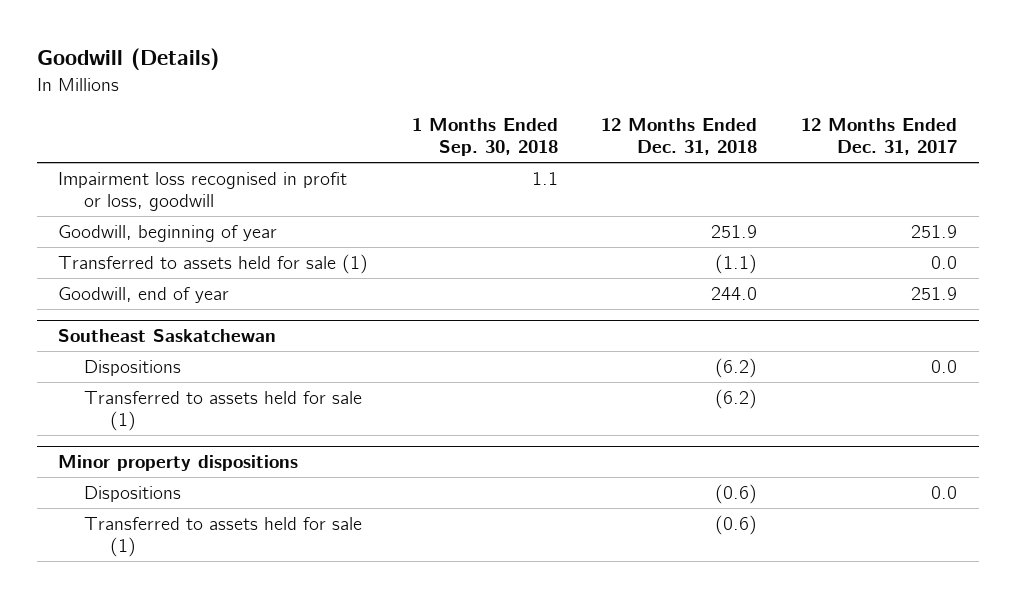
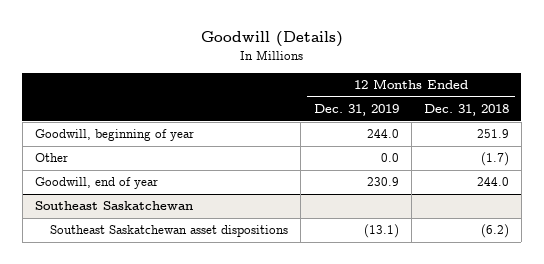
- | 1 Months Ended Sep. 30, 2018 | 12 Months Ended Dec. 31, 2018 | 12 Months Ended Dec. 31, 2017
+ | 12 Months Ended Dec. 31, 2019 | 12 Months Ended Dec. 31, 2018
- Impairment loss recognised in profit or loss, goodwill | 1.1 | |
- Transferred to assets held for sale (1) | | (1.1) | 0.0
+ Other | 0.0 | (1.7)
@ Southeast Saskatchewan
- Dispositions | | (6.2) | 0.0
- Transferred to assets held for sale (1) | | (6.2) |
- Minor property dispositions
- Dispositions | | (0.6) | 0.0
- Transferred to assets held for sale (1) | | (0.6) |
@ Southeast Saskatchewan
+ Southeast Saskatchewan asset dispositions | (13.1) | (6.2)

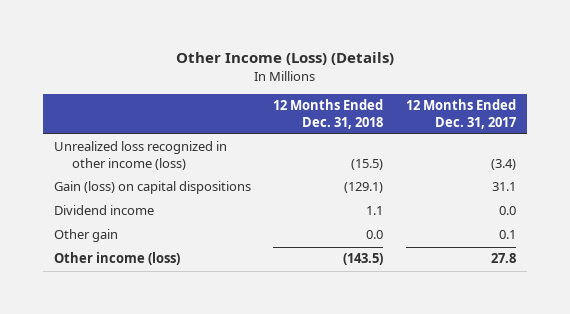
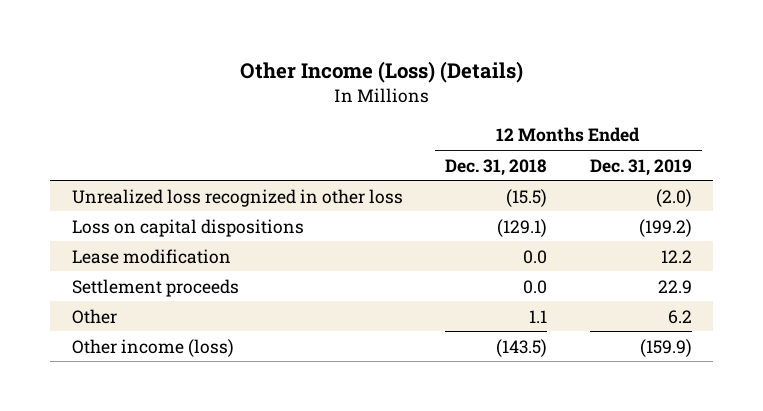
- | 12 Months Ended Dec. 31, 2018 | 12 Months Ended Dec. 31, 2017
+ | 12 Months Ended Dec. 31, 2018 | 12 Months Ended Dec. 31, 2019
- Unrealized loss recognized in other income (loss) | (15.5) | (3.4)
- Gain (loss) on capital dispositions | (129.1) | 31.1
- Dividend income | 1.1 | 0.0
- Other gain | 0.0 | 0.1
+ Unrealized loss recognized in other loss | (15.5) | (2.0)
+ Loss on capital dispositions | (129.1) | (199.2)
+ Lease modification | 0.0 | 12.2
+ Settlement proceeds | 0.0 | 22.9
+ Other | 1.1 | 6.2

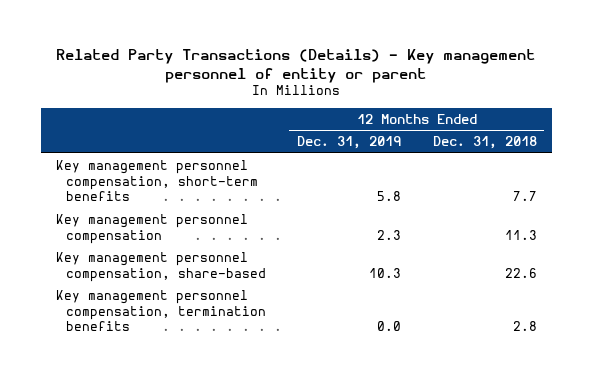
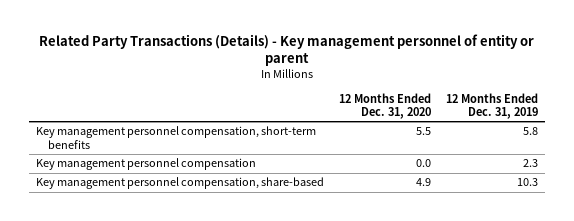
- | 12 Months Ended Dec. 31, 2019 | 12 Months Ended Dec. 31, 2018
+ | 12 Months Ended Dec. 31, 2020 | 12 Months Ended Dec. 31, 2019
- Key management personnel compensation, termination benefits | 0.0 | 2.8

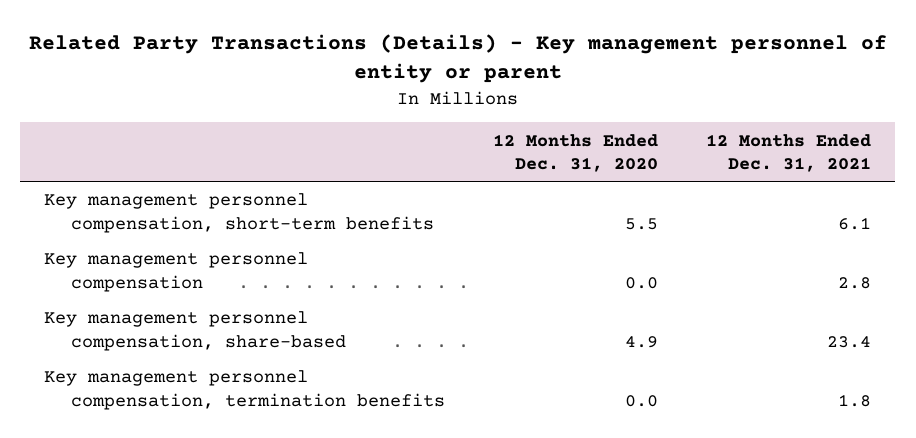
- | 12 Months Ended Dec. 31, 2020 | 12 Months Ended Dec. 31, 2019
+ | 12 Months Ended Dec. 31, 2020 | 12 Months Ended Dec. 31, 2021
+ Key management personnel compensation, termination benefits | 0.0 | 1.8

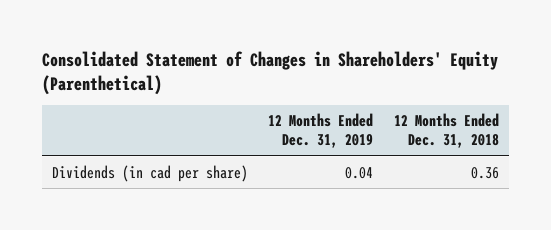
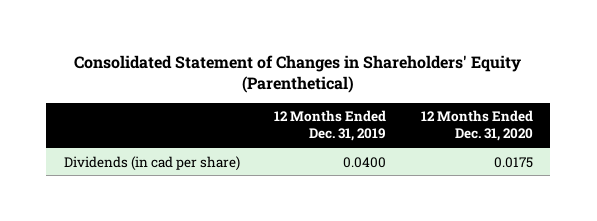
- | 12 Months Ended Dec. 31, 2019 | 12 Months Ended Dec. 31, 2018
+ | 12 Months Ended Dec. 31, 2019 | 12 Months Ended Dec. 31, 2020
- Dividends (in cad per share) | 0.04 | 0.36
+ Dividends (in cad per share) | 0.0400 | 0.0175

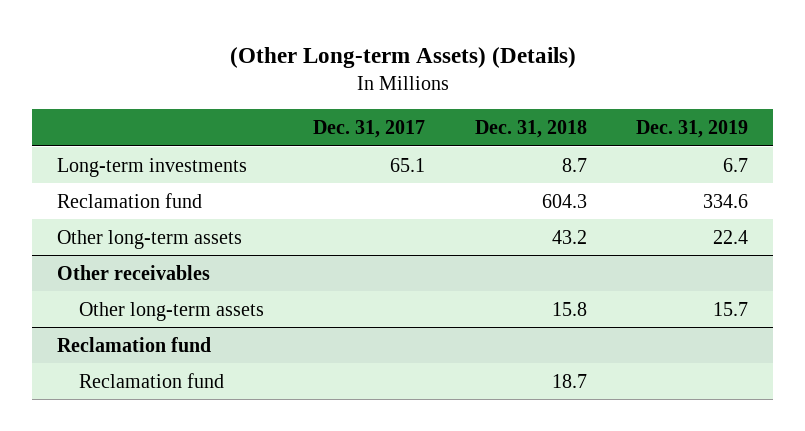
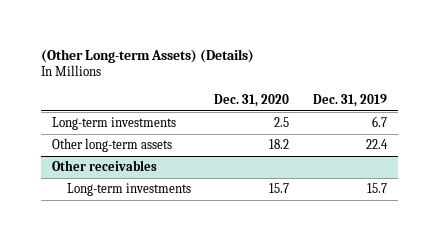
- | Dec. 31, 2017 | Dec. 31, 2018 | Dec. 31, 2019
+ | Dec. 31, 2020 | Dec. 31, 2019
- Reclamation fund | | 604.3 | 334.6
@ Other receivables
- Other long-term assets | | 15.8 | 15.7
- Reclamation fund
- Reclamation fund | | 18.7 |
@ Other receivables
+ Long-term investments | 15.7 | 15.7

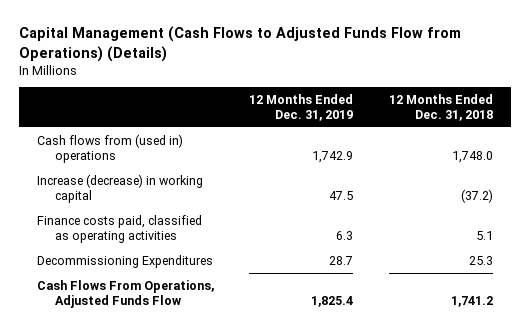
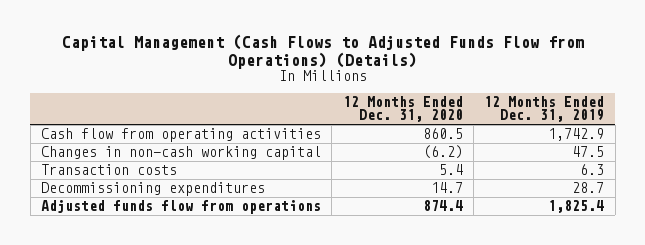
- | 12 Months Ended Dec. 31, 2019 | 12 Months Ended Dec. 31, 2018
+ | 12 Months Ended Dec. 31, 2020 | 12 Months Ended Dec. 31, 2019
- Cash flows from (used in) operations | 1,742.9 | 1,748.0
- Increase (decrease) in working capital | 47.5 | (37.2)
- Finance costs paid, classified as operating activities | 6.3 | 5.1
- Decommissioning Expenditures | 28.7 | 25.3
- Cash Flows From Operations, Adjusted Funds Flow | 1,825.4 | 1,741.2
+ Cash flow from operating activities | 860.5 | 1,742.9
+ Changes in non-cash working capital | (6.2) | 47.5
+ Transaction costs | 5.4 | 6.3
+ Decommissioning expenditures | 14.7 | 28.7
+ Adjusted funds flow from operations | 874.4 | 1,825.4

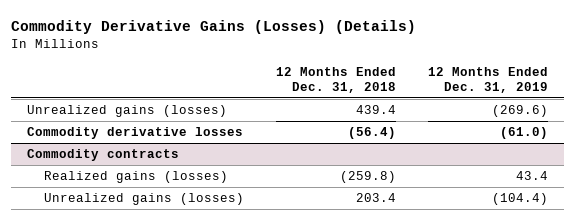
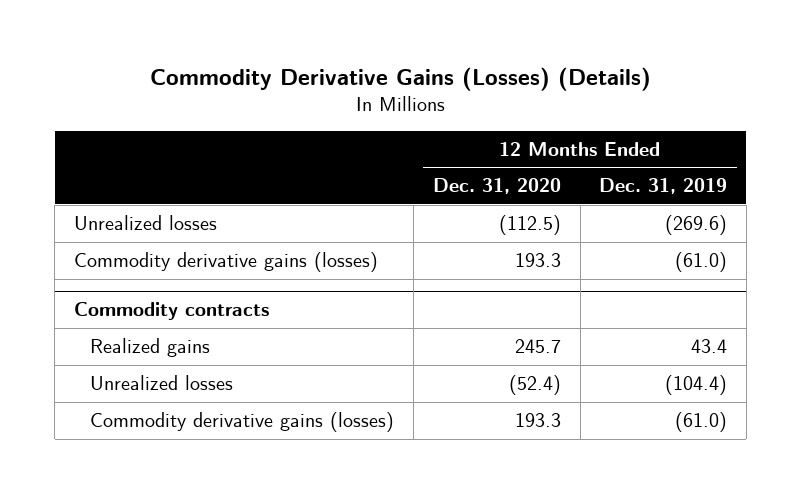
- | 12 Months Ended Dec. 31, 2018 | 12 Months Ended Dec. 31, 2019
+ | 12 Months Ended Dec. 31, 2020 | 12 Months Ended Dec. 31, 2019
- Unrealized gains (losses) | 439.4 | (269.6)
- Commodity derivative losses | (56.4) | (61.0)
+ Unrealized losses | (112.5) | (269.6)
+ Commodity derivative gains (losses) | 193.3 | (61.0)
@ Commodity contracts
- Realized gains (losses) | (259.8) | 43.4
- Unrealized gains (losses) | 203.4 | (104.4)
+ Realized gains | 245.7 | 43.4
+ Unrealized losses | (52.4) | (104.4)
+ Commodity derivative gains (losses) | 193.3 | (61.0)

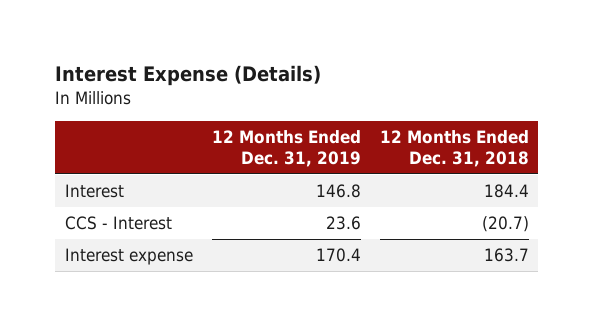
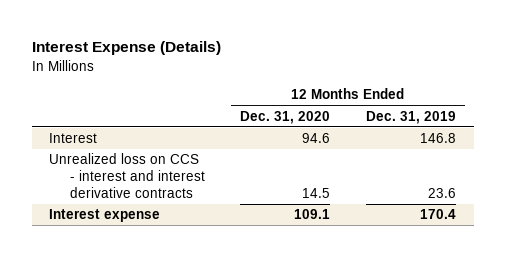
- | 12 Months Ended Dec. 31, 2019 | 12 Months Ended Dec. 31, 2018
+ | 12 Months Ended Dec. 31, 2020 | 12 Months Ended Dec. 31, 2019
- CCS - Interest | 23.6 | (20.7)
+ Unrealized loss on CCS - interest and interest derivative contracts | 14.5 | 23.6

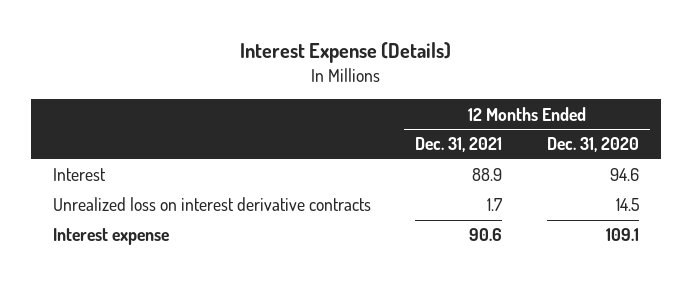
- | 12 Months Ended Dec. 31, 2020 | 12 Months Ended Dec. 31, 2019
+ | 12 Months Ended Dec. 31, 2021 | 12 Months Ended Dec. 31, 2020
- Unrealized loss on CCS - interest and interest derivative contracts | 14.5 | 23.6
+ Unrealized loss on interest derivative contracts | 1.7 | 14.5

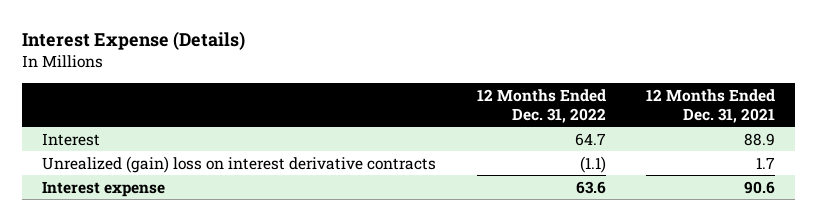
- | 12 Months Ended Dec. 31, 2021 | 12 Months Ended Dec. 31, 2020
+ | 12 Months Ended Dec. 31, 2022 | 12 Months Ended Dec. 31, 2021
- Unrealized loss on interest derivative contracts | 1.7 | 14.5
+ Unrealized (gain) loss on interest derivative contracts | (1.1) | 1.7

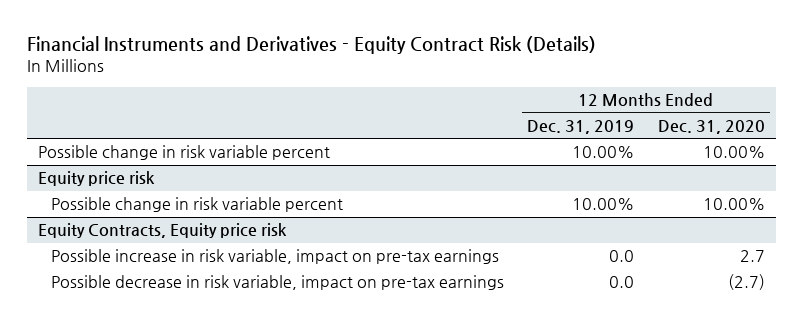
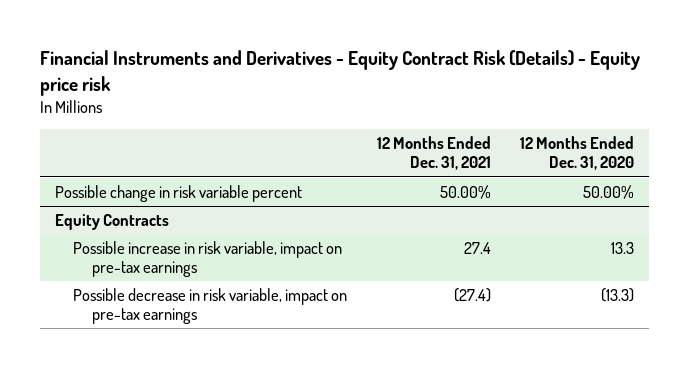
- Financial Instruments and Derivatives - Equity Contract Risk (Details)
+ Financial Instruments and Derivatives - Equity Contract Risk (Details) - Equity price risk
- | 12 Months Ended Dec. 31, 2019 | 12 Months Ended Dec. 31, 2020
+ | 12 Months Ended Dec. 31, 2021 | 12 Months Ended Dec. 31, 2020
- Possible change in risk variable percent | 10.00% | 10.00%
- Equity price risk
- Possible change in risk variable percent | 10.00% | 10.00%
- Equity Contracts, Equity price risk
- Possible increase in risk variable, impact on pre-tax earnings | 0.0 | 2.7
- Possible decrease in risk variable, impact on pre-tax earnings | 0.0 | (2.7)
+ Possible change in risk variable percent | 50.00% | 50.00%
+ Equity Contracts
+ Possible increase in risk variable, impact on pre-tax earnings | 27.4 | 13.3
+ Possible decrease in risk variable, impact on pre-tax earnings | (27.4) | (13.3)

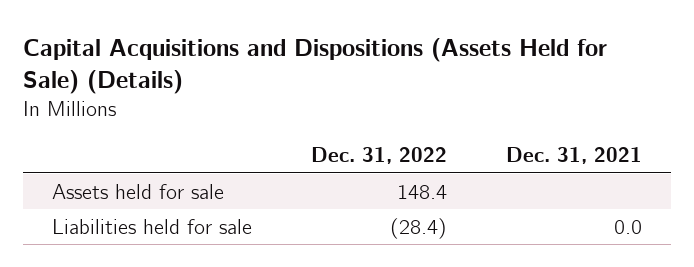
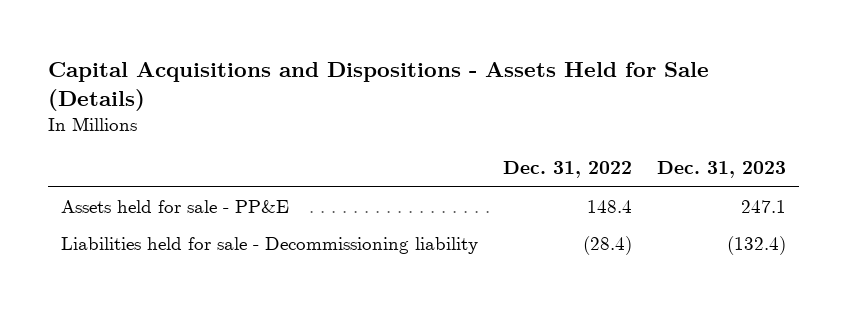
- Capital Acquisitions and Dispositions (Assets Held for Sale) (Details)
+ Capital Acquisitions and Dispositions - Assets Held for Sale (Details)
- | Dec. 31, 2022 | Dec. 31, 2021
+ | Dec. 31, 2022 | Dec. 31, 2023
- Assets held for sale | 148.4 |
- Liabilities held for sale | (28.4) | 0.0
+ Assets held for sale - PP&E | 148.4 | 247.1
+ Liabilities held for sale - Decommissioning liability | (28.4) | (132.4)

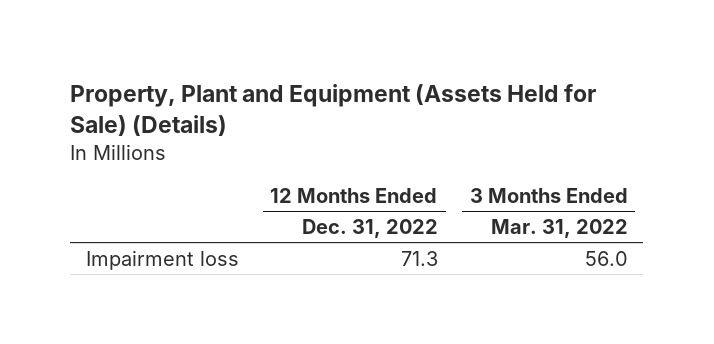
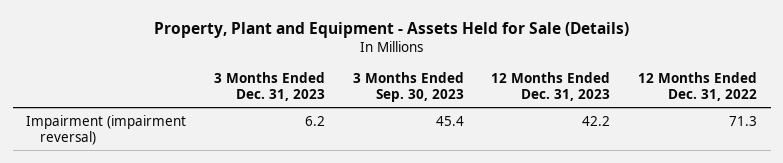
- Property, Plant and Equipment (Assets Held for Sale) (Details)
+ Property, Plant and Equipment - Assets Held for Sale (Details)
- | 12 Months Ended Dec. 31, 2022 | 3 Months Ended Mar. 31, 2022
+ | 3 Months Ended Dec. 31, 2023 | 3 Months Ended Sep. 30, 2023 | 12 Months Ended Dec. 31, 2023 | 12 Months Ended Dec. 31, 2022
- Impairment loss | 71.3 | 56.0
+ Impairment (impairment reversal) | 6.2 | 45.4 | 42.2 | 71.3

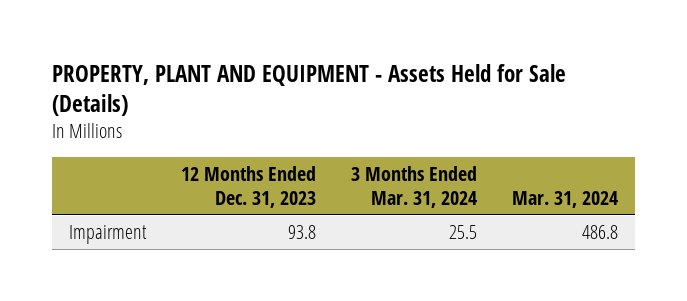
- Property, Plant and Equipment - Assets Held for Sale (Details)
+ PROPERTY, PLANT AND EQUIPMENT - Assets Held for Sale (Details)
- | 3 Months Ended Dec. 31, 2023 | 3 Months Ended Sep. 30, 2023 | 12 Months Ended Dec. 31, 2023 | 12 Months Ended Dec. 31, 2022
+ | 12 Months Ended Dec. 31, 2023 | 3 Months Ended Mar. 31, 2024 | Mar. 31, 2024
- Impairment (impairment reversal) | 6.2 | 45.4 | 42.2 | 71.3
+ Impairment | 93.8 | 25.5 | 486.8

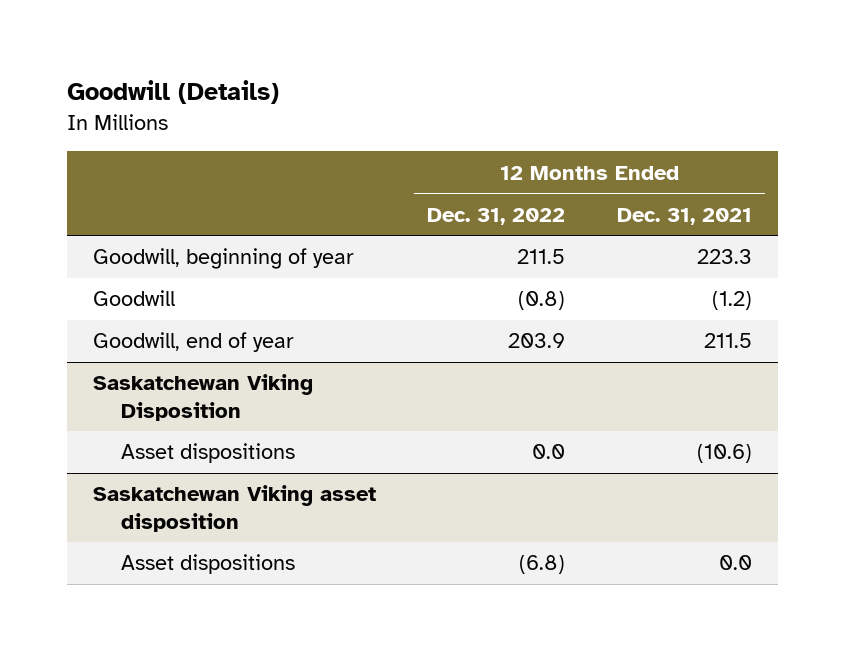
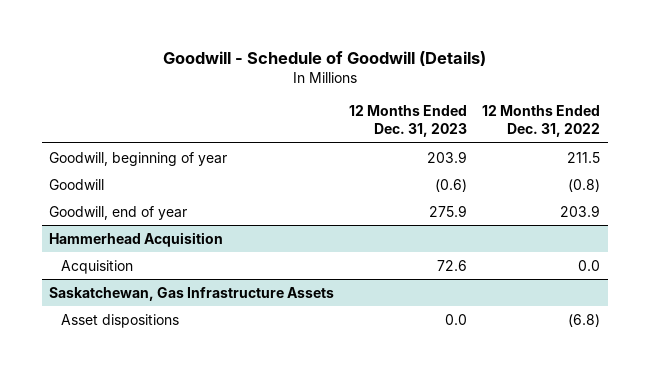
- Goodwill (Details)
+ Goodwill - Schedule of Goodwill (Details)
- | 12 Months Ended Dec. 31, 2022 | 12 Months Ended Dec. 31, 2021
+ | 12 Months Ended Dec. 31, 2023 | 12 Months Ended Dec. 31, 2022
- Saskatchewan Viking Disposition
- Asset dispositions | 0.0 | (10.6)
- Saskatchewan Viking asset disposition
+ Hammerhead Acquisition
+ Acquisition | 72.6 | 0.0
+ Saskatchewan, Gas Infrastructure Assets

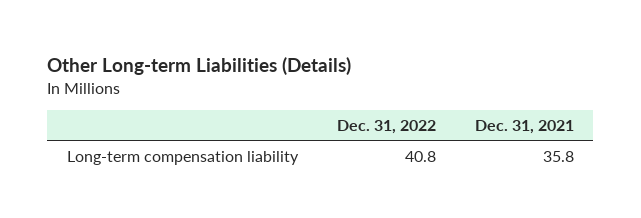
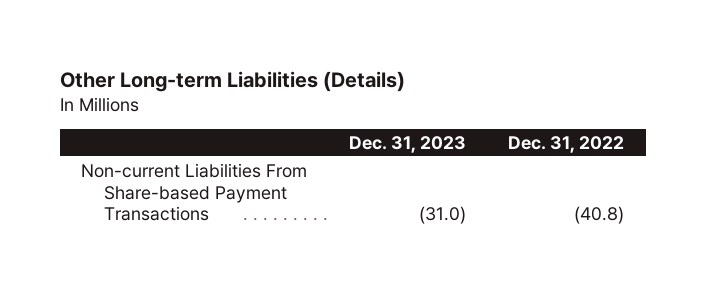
- | Dec. 31, 2022 | Dec. 31, 2021
+ | Dec. 31, 2023 | Dec. 31, 2022
- Long-term compensation liability | 40.8 | 35.8
+ Non-current Liabilities From Share-based Payment Transactions | (31.0) | (40.8)

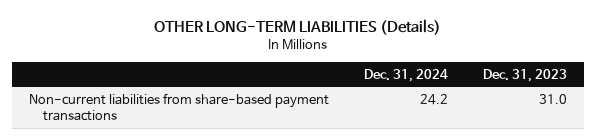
- Other Long-term Liabilities (Details)
+ OTHER LONG-TERM LIABILITIES (Details)
- | Dec. 31, 2023 | Dec. 31, 2022
+ | Dec. 31, 2024 | Dec. 31, 2023
- Non-current Liabilities From Share-based Payment Transactions | (31.0) | (40.8)
+ Non-current liabilities from share-based payment transactions | 24.2 | 31.0

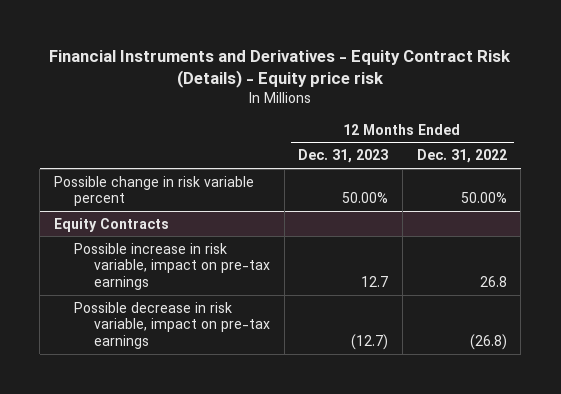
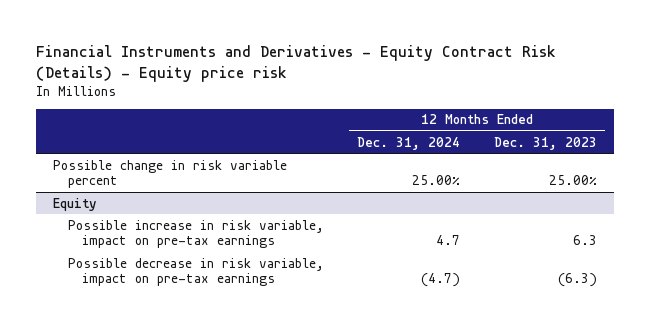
- | 12 Months Ended Dec. 31, 2023 | 12 Months Ended Dec. 31, 2022
+ | 12 Months Ended Dec. 31, 2024 | 12 Months Ended Dec. 31, 2023
- Possible change in risk variable percent | 50.00% | 50.00%
- Equity Contracts
- Possible increase in risk variable, impact on pre-tax earnings | 12.7 | 26.8
- Possible decrease in risk variable, impact on pre-tax earnings | (12.7) | (26.8)
+ Possible change in risk variable percent | 25.00% | 25.00%
+ Equity
+ Possible increase in risk variable, impact on pre-tax earnings | 4.7 | 6.3
+ Possible decrease in risk variable, impact on pre-tax earnings | (4.7) | (6.3)

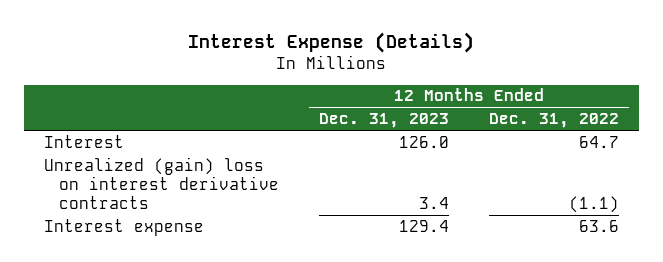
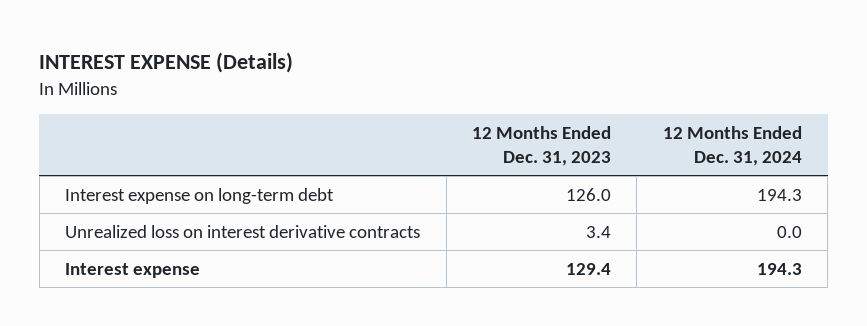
- Interest Expense (Details)
+ INTEREST EXPENSE (Details)
- | 12 Months Ended Dec. 31, 2023 | 12 Months Ended Dec. 31, 2022
+ | 12 Months Ended Dec. 31, 2023 | 12 Months Ended Dec. 31, 2024
- Interest | 126.0 | 64.7
- Unrealized (gain) loss on interest derivative contracts | 3.4 | (1.1)
+ Interest expense on long-term debt | 126.0 | 194.3
+ Unrealized loss on interest derivative contracts | 3.4 | 0.0

